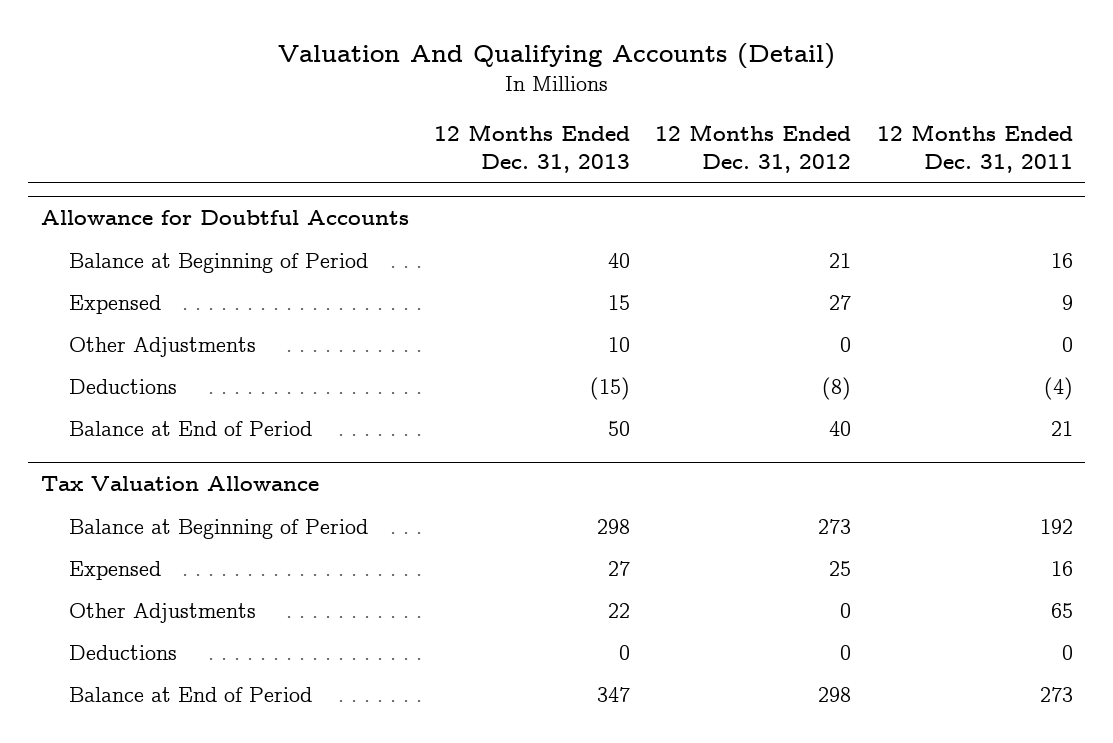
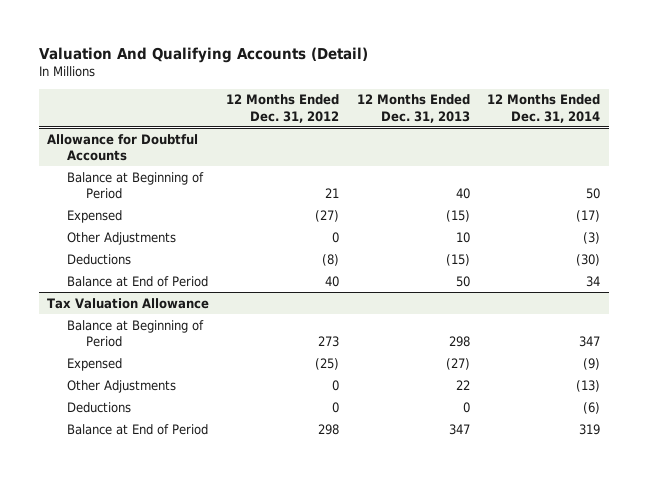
- | 12 Months Ended Dec. 31, 2013 | 12 Months Ended Dec. 31, 2012 | 12 Months Ended Dec. 31, 2011
+ | 12 Months Ended Dec. 31, 2012 | 12 Months Ended Dec. 31, 2013 | 12 Months Ended Dec. 31, 2014
@ Allowance for Doubtful Accounts
- Expensed | 15 | 27 | 9
+ Expensed | (27) | (15) | (17)
@ Tax Valuation Allowance
- Expensed | 27 | 25 | 16
+ Expensed | (25) | (27) | (9)

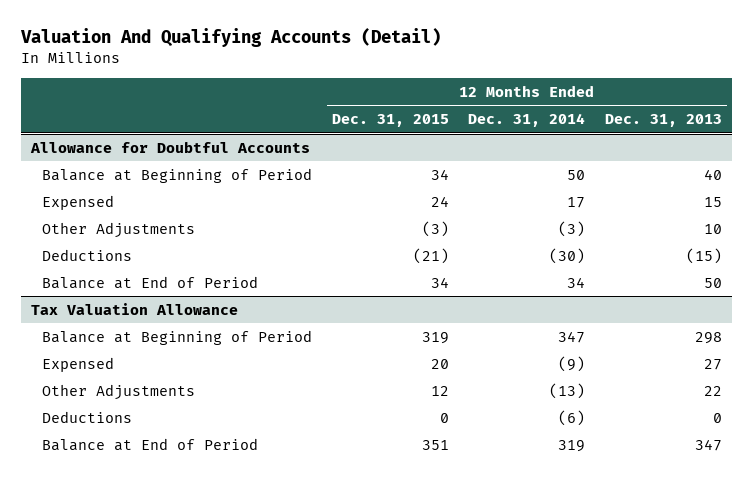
- | 12 Months Ended Dec. 31, 2012 | 12 Months Ended Dec. 31, 2013 | 12 Months Ended Dec. 31, 2014
+ | 12 Months Ended Dec. 31, 2015 | 12 Months Ended Dec. 31, 2014 | 12 Months Ended Dec. 31, 2013
@ Allowance for Doubtful Accounts
- Expensed | (27) | (15) | (17)
+ Expensed | 24 | 17 | 15
@ Tax Valuation Allowance
- Expensed | (25) | (27) | (9)
+ Expensed | 20 | (9) | 27

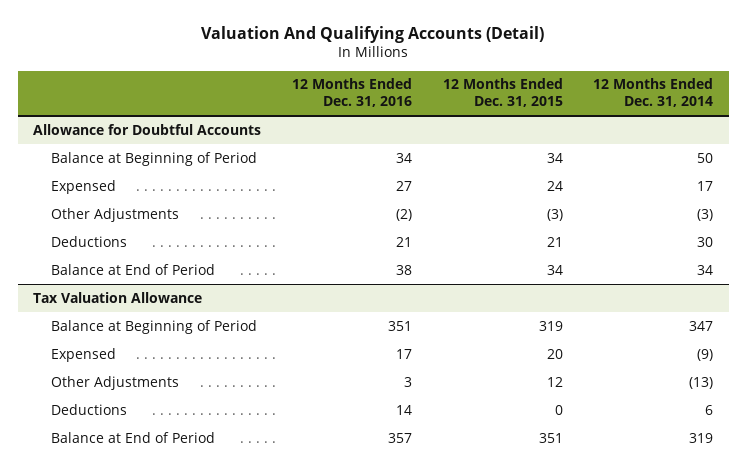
- | 12 Months Ended Dec. 31, 2015 | 12 Months Ended Dec. 31, 2014 | 12 Months Ended Dec. 31, 2013
+ | 12 Months Ended Dec. 31, 2016 | 12 Months Ended Dec. 31, 2015 | 12 Months Ended Dec. 31, 2014
@ Allowance for Doubtful Accounts
- Deductions | (21) | (30) | (15)
+ Deductions | 21 | 21 | 30
@ Tax Valuation Allowance
- Deductions | 0 | (6) | 0
+ Deductions | 14 | 0 | 6

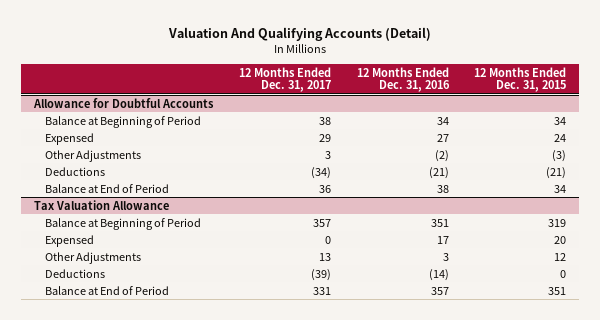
- | 12 Months Ended Dec. 31, 2016 | 12 Months Ended Dec. 31, 2015 | 12 Months Ended Dec. 31, 2014
+ | 12 Months Ended Dec. 31, 2017 | 12 Months Ended Dec. 31, 2016 | 12 Months Ended Dec. 31, 2015
@ Allowance for Doubtful Accounts
- Deductions | 21 | 21 | 30
+ Deductions | (34) | (21) | (21)
@ Tax Valuation Allowance
- Deductions | 14 | 0 | 6
+ Deductions | (39) | (14) | 0

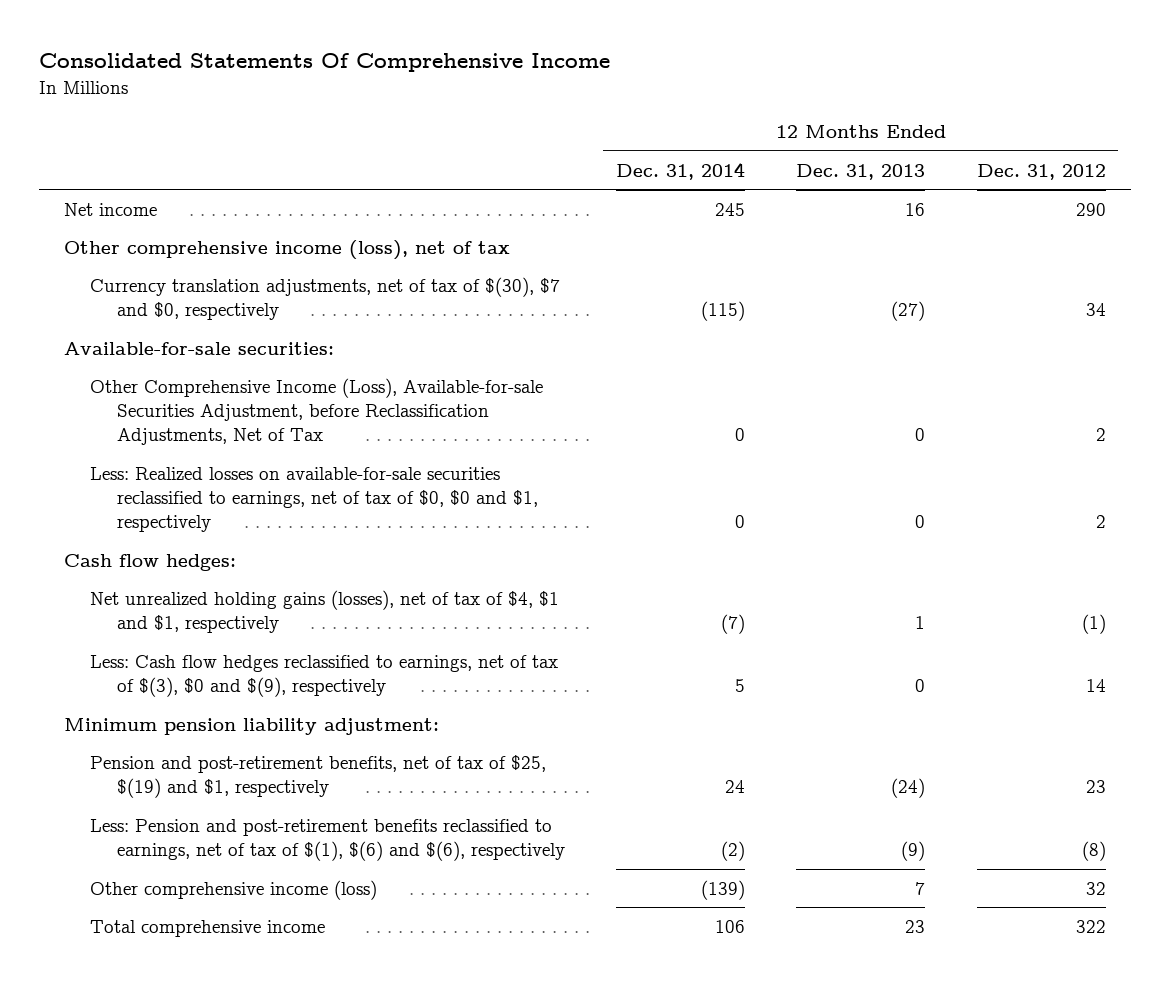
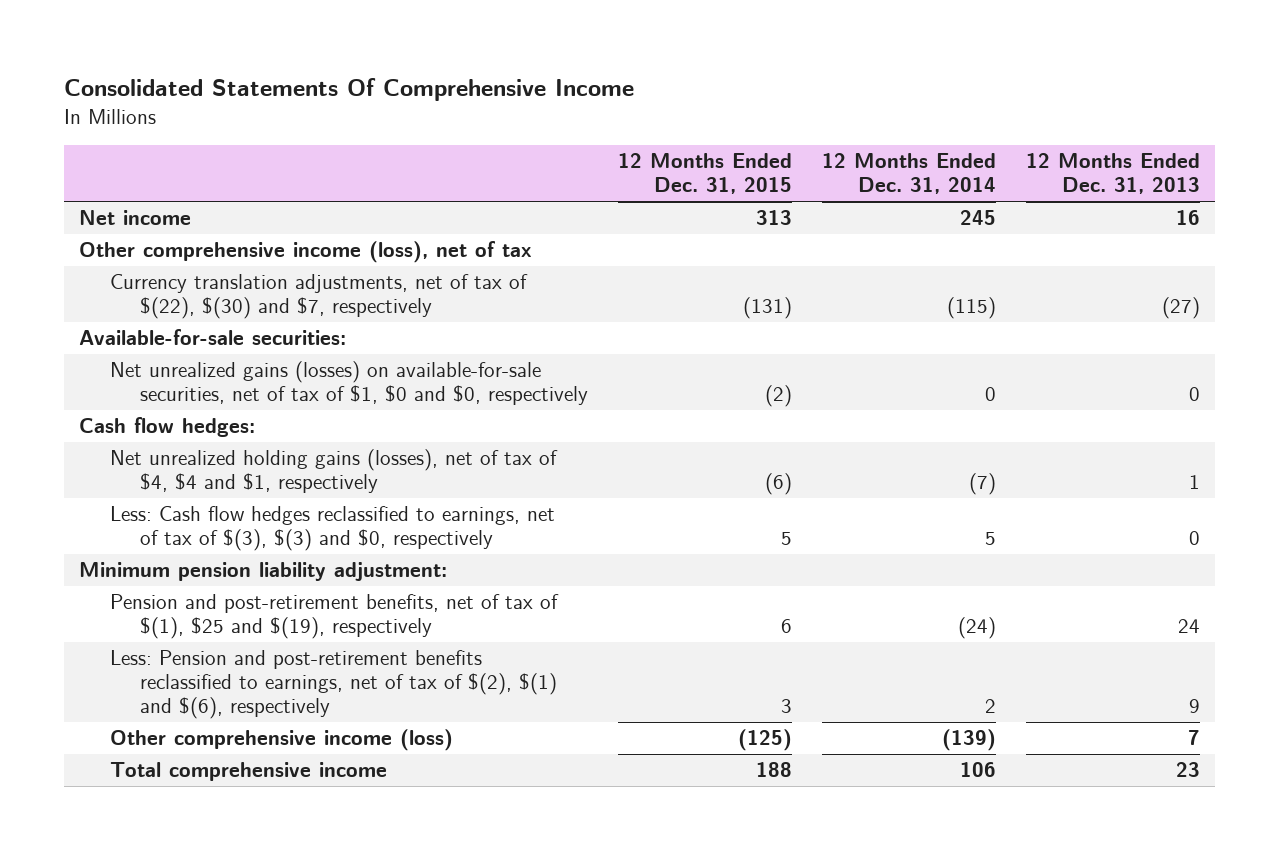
- | 12 Months Ended Dec. 31, 2014 | 12 Months Ended Dec. 31, 2013 | 12 Months Ended Dec. 31, 2012
+ | 12 Months Ended Dec. 31, 2015 | 12 Months Ended Dec. 31, 2014 | 12 Months Ended Dec. 31, 2013
- Currency translation adjustments, net of tax of $(30), $7 and $0, respectively | (115) | (27) | 34
+ Currency translation adjustments, net of tax of $(22), $(30) and $7, respectively | (131) | (115) | (27)
- Other Comprehensive Income (Loss), Available-for-sale Securities Adjustment, before Reclassification Adjustments, Net of Tax | 0 | 0 | 2
- Less: Realized losses on available-for-sale securities reclassified to earnings, net of tax of $0, $0 and $1, respectively | 0 | 0 | 2
+ Net unrealized gains (losses) on available-for-sale securities, net of tax of $1, $0 and $0, respectively | (2) | 0 | 0
- Net unrealized holding gains (losses), net of tax of $4, $1 and $1, respectively | (7) | 1 | (1)
- Less: Cash flow hedges reclassified to earnings, net of tax of $(3), $0 and $(9), respectively | 5 | 0 | 14
+ Net unrealized holding gains (losses), net of tax of $4, $4 and $1, respectively | (6) | (7) | 1
+ Less: Cash flow hedges reclassified to earnings, net of tax of $(3), $(3) and $0, respectively | 5 | 5 | 0
- Pension and post-retirement benefits, net of tax of $25, $(19) and $1, respectively | 24 | (24) | 23
- Less: Pension and post-retirement benefits reclassified to earnings, net of tax of $(1), $(6) and $(6), respectively | (2) | (9) | (8)
+ Pension and post-retirement benefits, net of tax of $(1), $25 and $(19), respectively | 6 | (24) | 24
+ Less: Pension and post-retirement benefits reclassified to earnings, net of tax of $(2), $(1) and $(6), respectively | 3 | 2 | 9

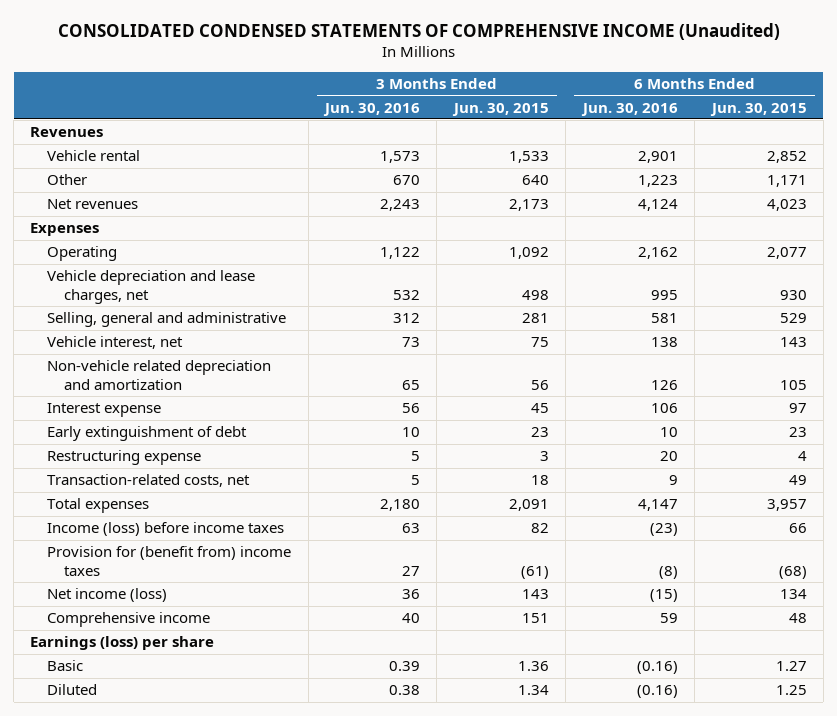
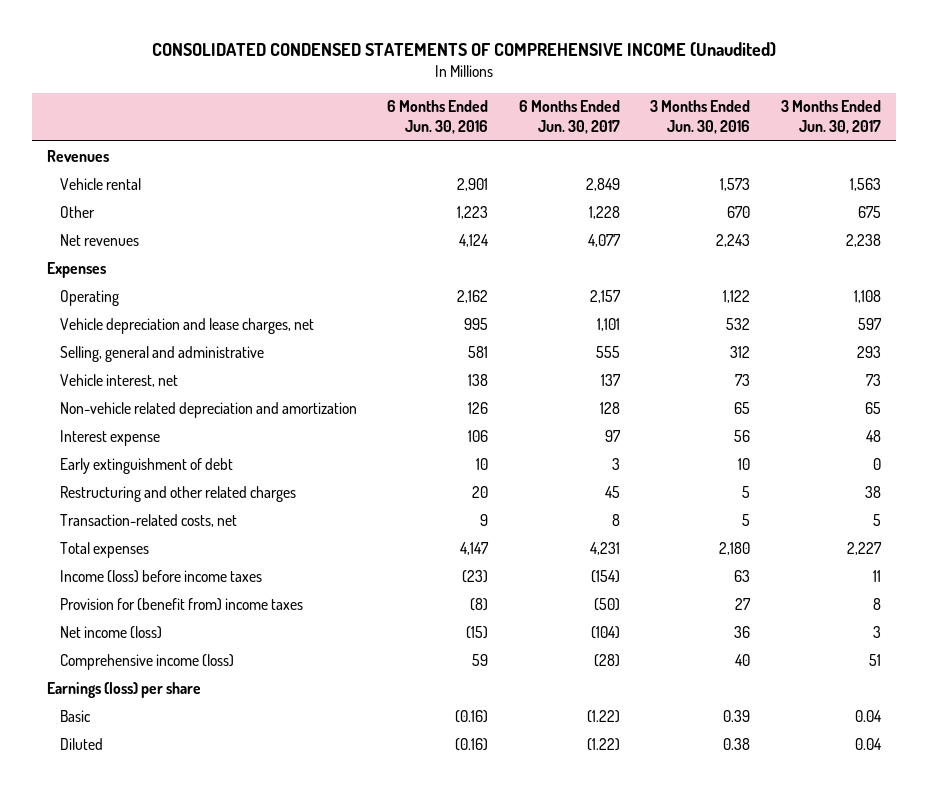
- | 3 Months Ended Jun. 30, 2016 | 3 Months Ended Jun. 30, 2015 | 6 Months Ended Jun. 30, 2016 | 6 Months Ended Jun. 30, 2015
+ | 6 Months Ended Jun. 30, 2016 | 6 Months Ended Jun. 30, 2017 | 3 Months Ended Jun. 30, 2016 | 3 Months Ended Jun. 30, 2017
- Restructuring expense | 5 | 3 | 20 | 4
+ Restructuring and other related charges | 20 | 45 | 5 | 38
- Comprehensive income | 40 | 151 | 59 | 48
+ Comprehensive income (loss) | 59 | (28) | 40 | 51

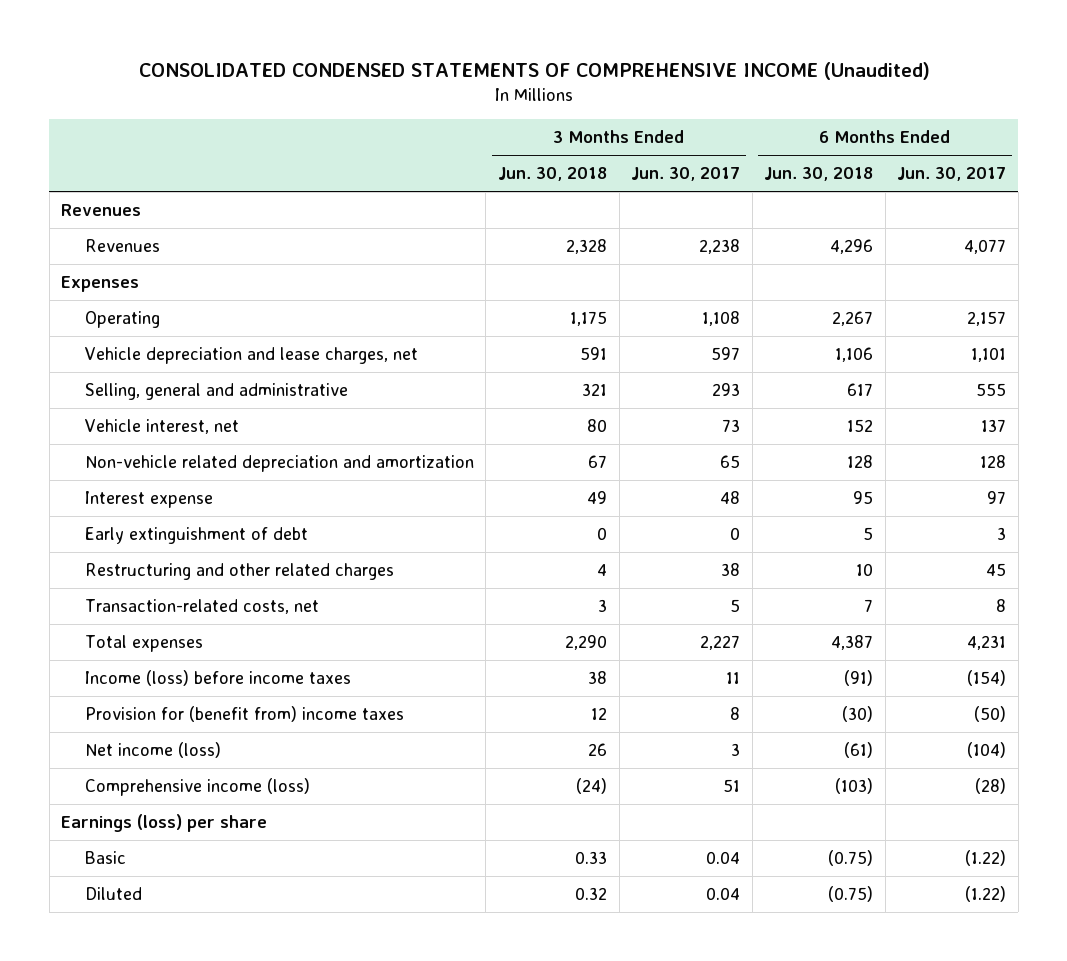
- | 6 Months Ended Jun. 30, 2016 | 6 Months Ended Jun. 30, 2017 | 3 Months Ended Jun. 30, 2016 | 3 Months Ended Jun. 30, 2017
+ | 3 Months Ended Jun. 30, 2018 | 3 Months Ended Jun. 30, 2017 | 6 Months Ended Jun. 30, 2018 | 6 Months Ended Jun. 30, 2017
- Vehicle rental | 2,901 | 2,849 | 1,573 | 1,563
- Other | 1,223 | 1,228 | 670 | 675
- Net revenues | 4,124 | 4,077 | 2,243 | 2,238
+ Revenues | 2,328 | 2,238 | 4,296 | 4,077

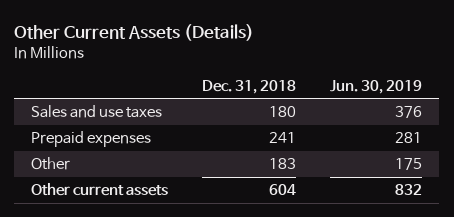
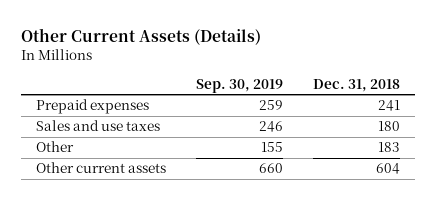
- | Dec. 31, 2018 | Jun. 30, 2019
+ | Sep. 30, 2019 | Dec. 31, 2018
moved down: Sales and use taxes | 246 | 180

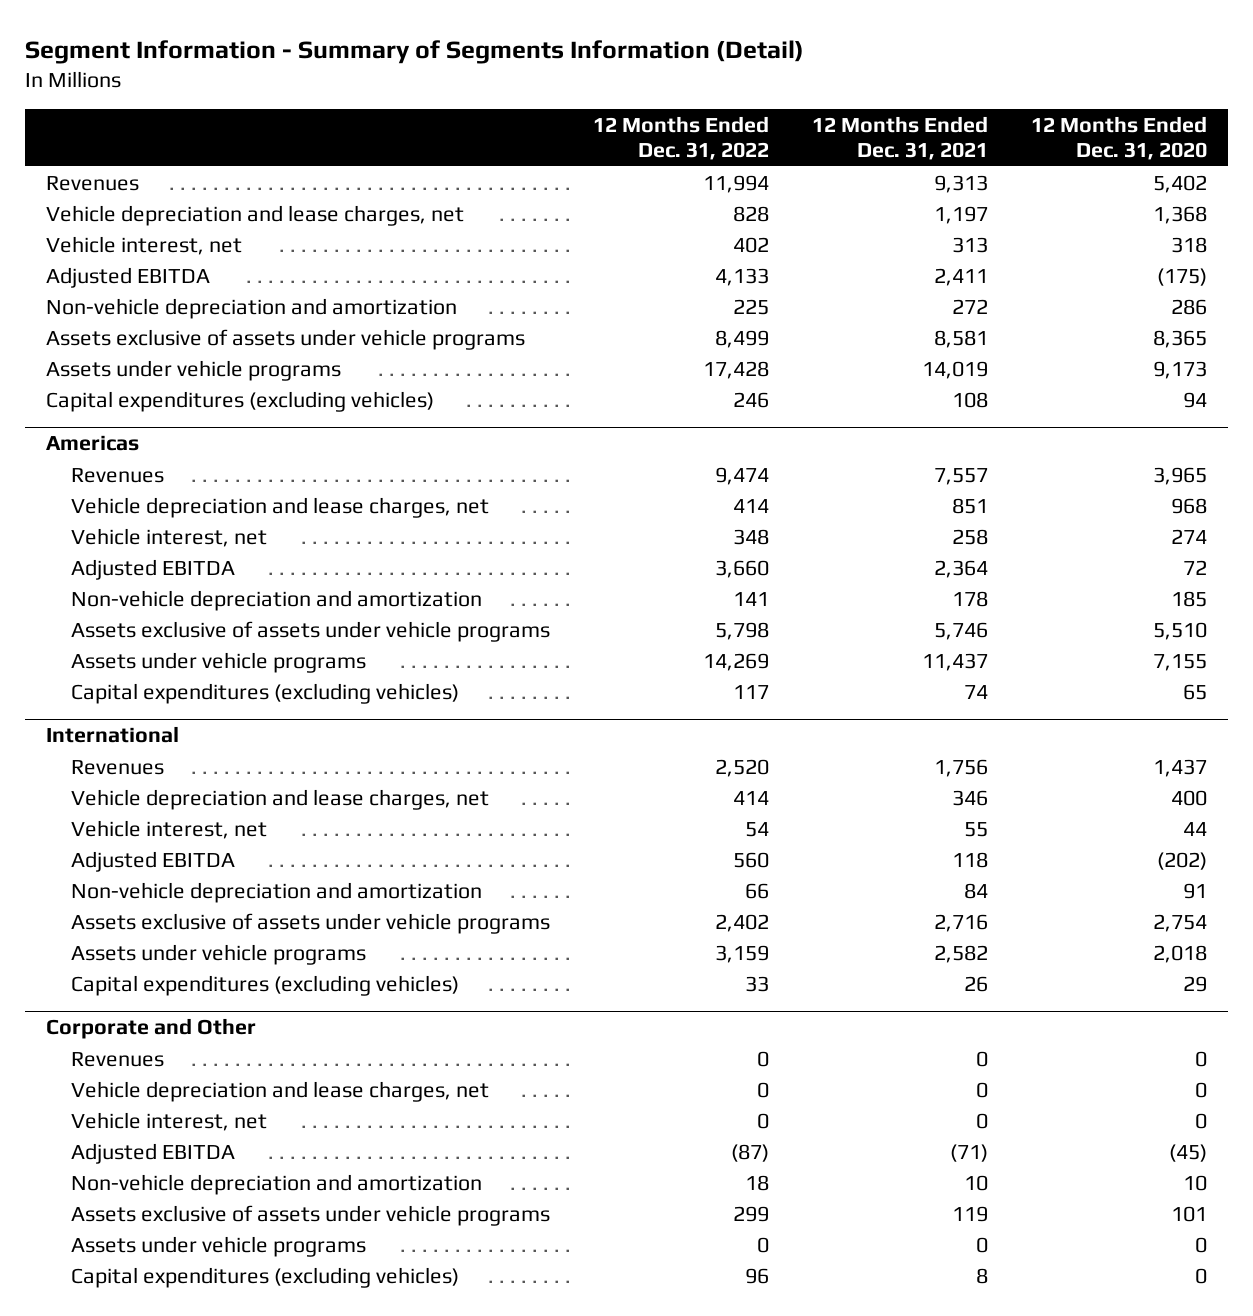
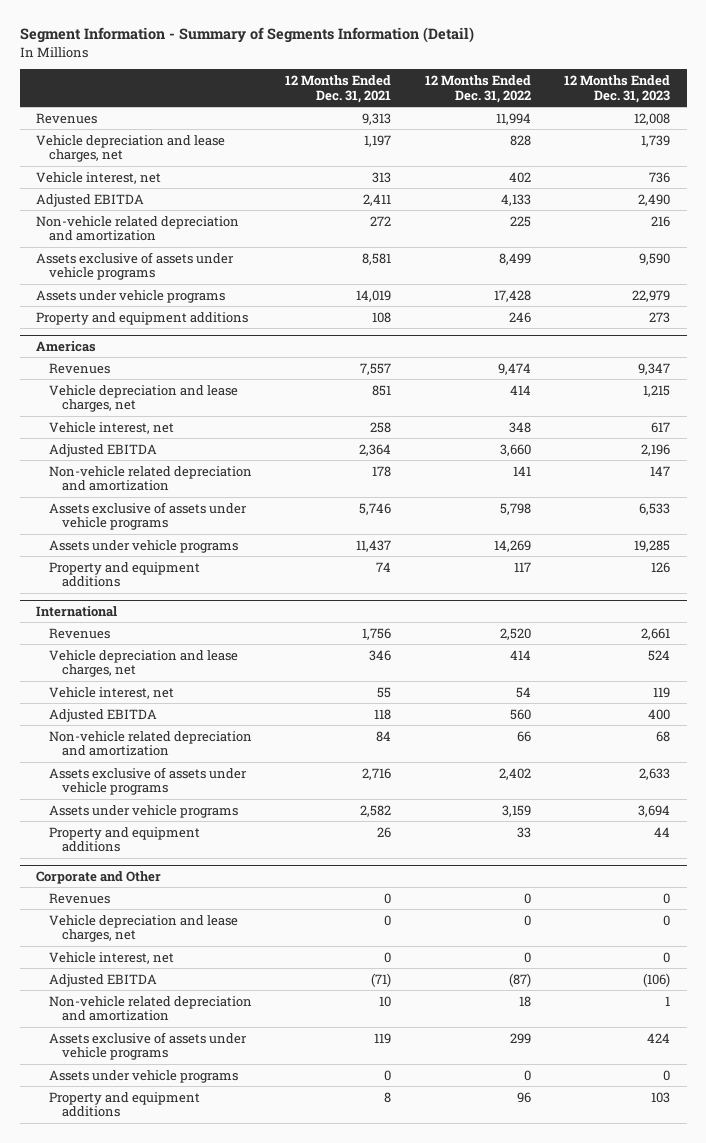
- | 12 Months Ended Dec. 31, 2022 | 12 Months Ended Dec. 31, 2021 | 12 Months Ended Dec. 31, 2020
+ | 12 Months Ended Dec. 31, 2021 | 12 Months Ended Dec. 31, 2022 | 12 Months Ended Dec. 31, 2023
- Non-vehicle depreciation and amortization | 225 | 272 | 286
+ Non-vehicle related depreciation and amortization | 272 | 225 | 216
- Capital expenditures (excluding vehicles) | 246 | 108 | 94
+ Property and equipment additions | 108 | 246 | 273
@ Americas
- Non-vehicle depreciation and amortization | 141 | 178 | 185
+ Non-vehicle related depreciation and amortization | 178 | 141 | 147
- Capital expenditures (excluding vehicles) | 117 | 74 | 65
+ Property and equipment additions | 74 | 117 | 126
@ International
- Non-vehicle depreciation and amortization | 66 | 84 | 91
+ Non-vehicle related depreciation and amortization | 84 | 66 | 68
- Capital expenditures (excluding vehicles) | 33 | 26 | 29
+ Property and equipment additions | 26 | 33 | 44
@ Corporate and Other
- Non-vehicle depreciation and amortization | 18 | 10 | 10
+ Non-vehicle related depreciation and amortization | 10 | 18 | 1
- Capital expenditures (excluding vehicles) | 96 | 8 | 0
+ Property and equipment additions | 8 | 96 | 103

